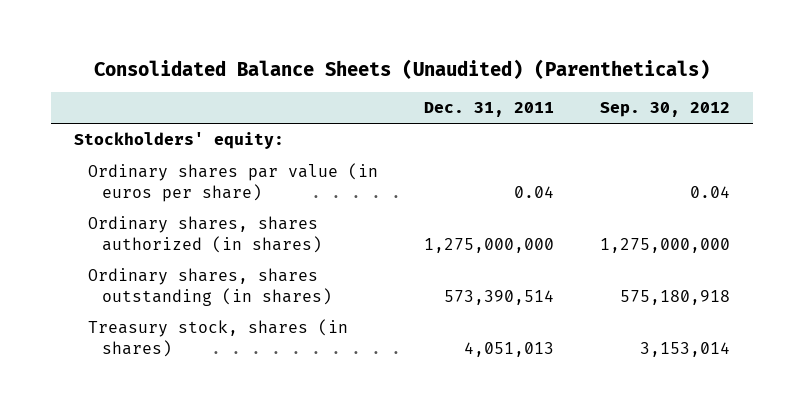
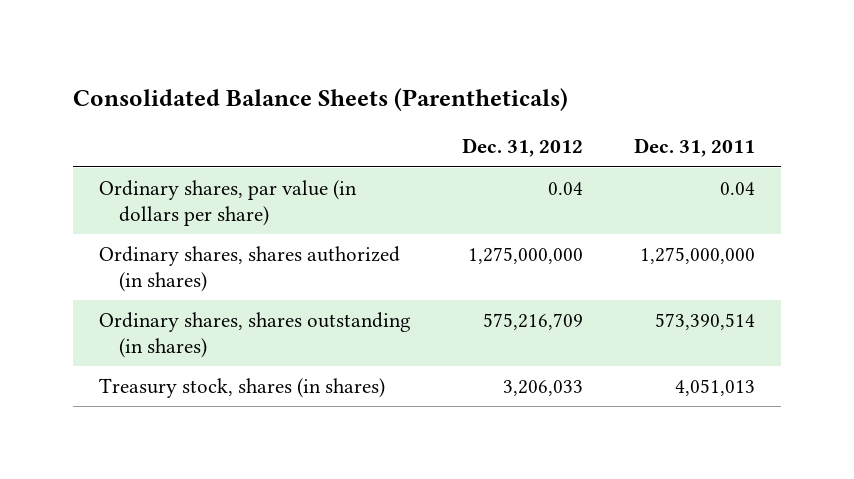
- Consolidated Balance Sheets (Unaudited) (Parentheticals)
+ Consolidated Balance Sheets (Parentheticals)
- | Dec. 31, 2011 | Sep. 30, 2012
+ | Dec. 31, 2012 | Dec. 31, 2011
- Stockholders' equity:
- Ordinary shares par value (in euros per share) | 0.04 | 0.04
+ Ordinary shares, par value (in dollars per share) | 0.04 | 0.04

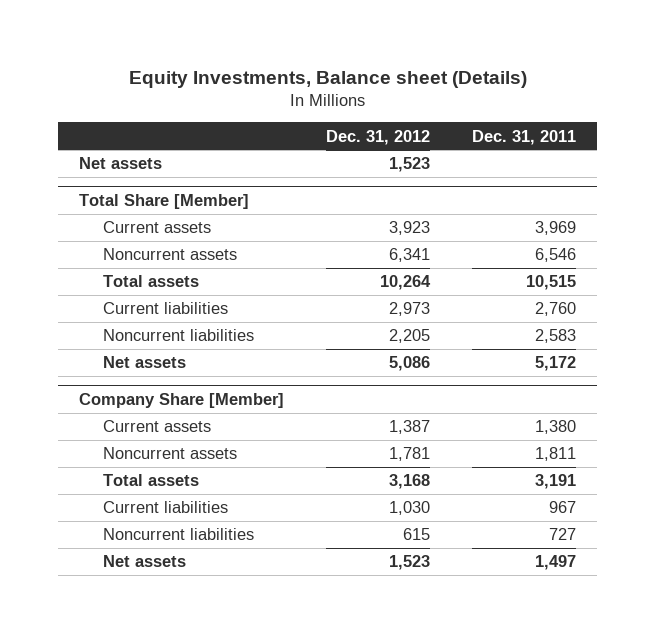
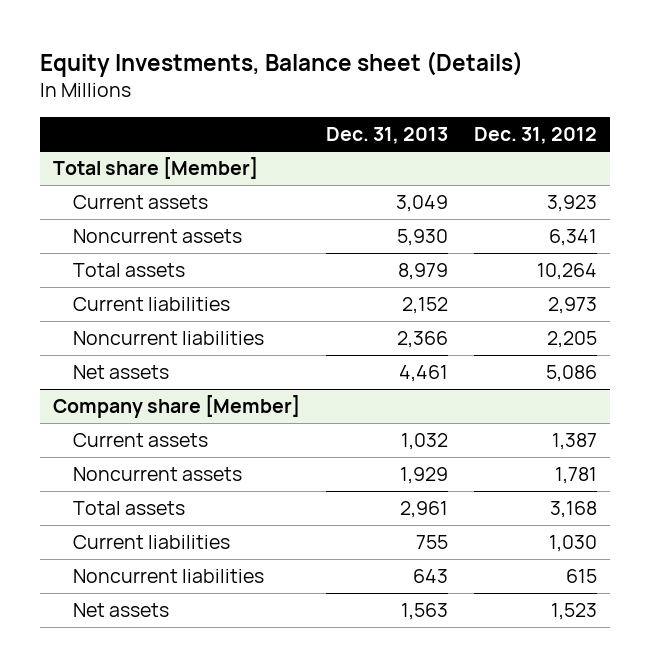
- | Dec. 31, 2012 | Dec. 31, 2011
+ | Dec. 31, 2013 | Dec. 31, 2012
- Net assets | 1,523 |
- Total Share [Member]
+ Total share [Member]
- Company Share [Member]
+ Company share [Member]

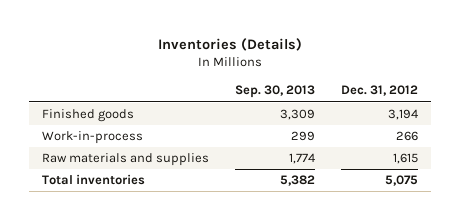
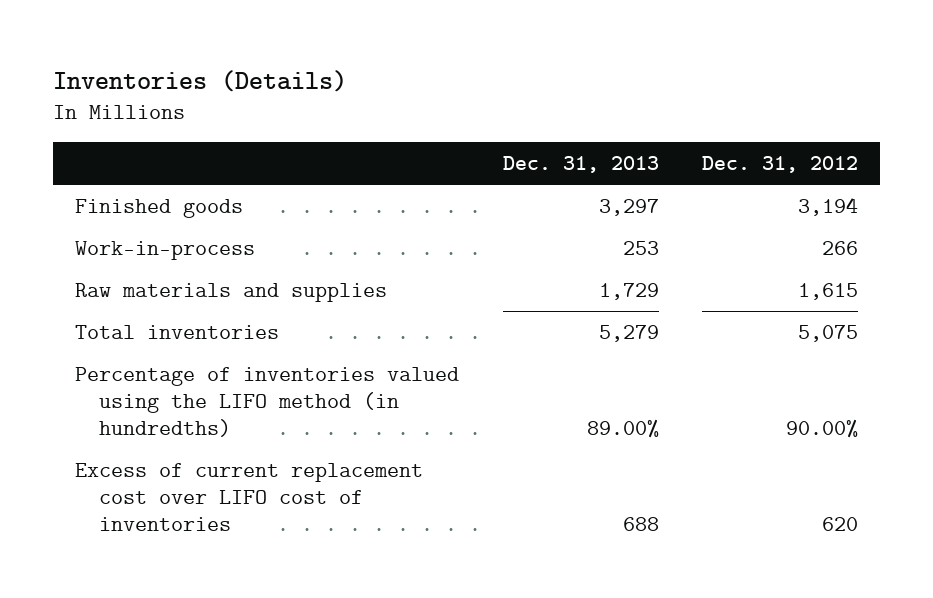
- | Sep. 30, 2013 | Dec. 31, 2012
+ | Dec. 31, 2013 | Dec. 31, 2012
+ Percentage of inventories valued using the LIFO method (in hundredths) | 89.00% | 90.00%
+ Excess of current replacement cost over LIFO cost of inventories | 688 | 620

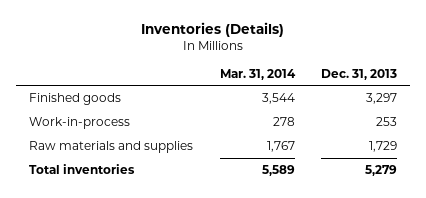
- | Dec. 31, 2013 | Dec. 31, 2012
+ | Mar. 31, 2014 | Dec. 31, 2013
- Percentage of inventories valued using the LIFO method (in hundredths) | 89.00% | 90.00%
- Excess of current replacement cost over LIFO cost of inventories | 688 | 620

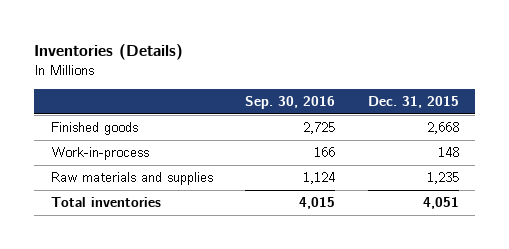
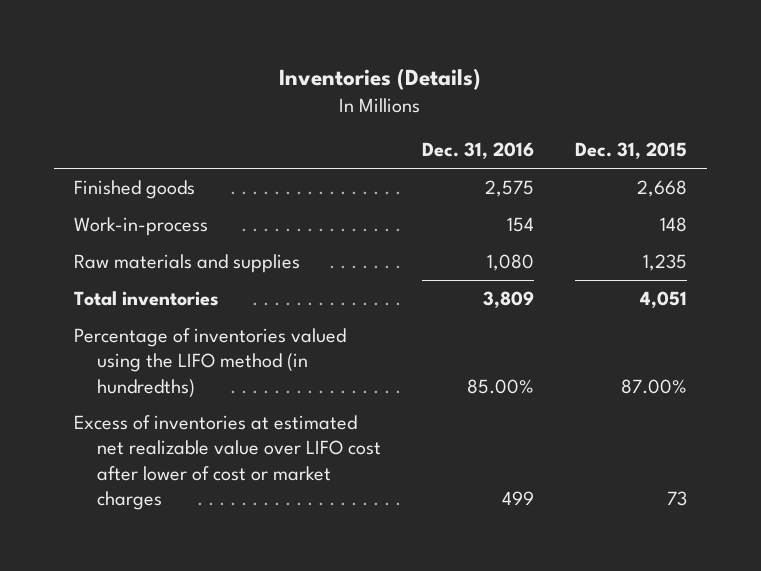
- | Sep. 30, 2016 | Dec. 31, 2015
+ | Dec. 31, 2016 | Dec. 31, 2015
+ Percentage of inventories valued using the LIFO method (in hundredths) | 85.00% | 87.00%
+ Excess of inventories at estimated net realizable value over LIFO cost after lower of cost or market charges | 499 | 73

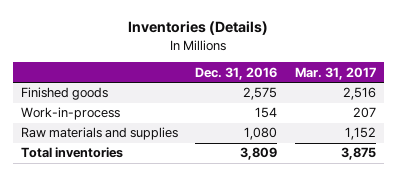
- | Dec. 31, 2016 | Dec. 31, 2015
+ | Dec. 31, 2016 | Mar. 31, 2017
- Percentage of inventories valued using the LIFO method (in hundredths) | 85.00% | 87.00%
- Excess of inventories at estimated net realizable value over LIFO cost after lower of cost or market charges | 499 | 73

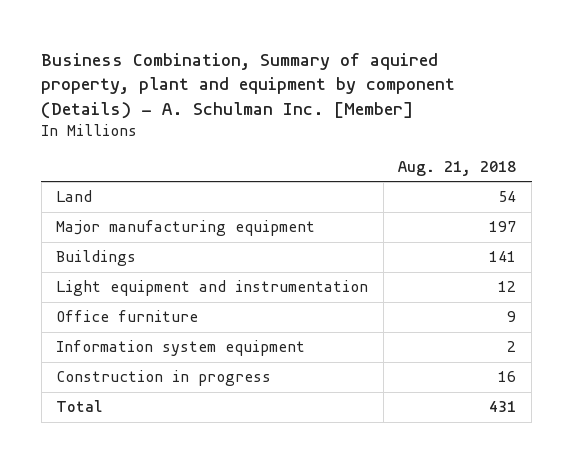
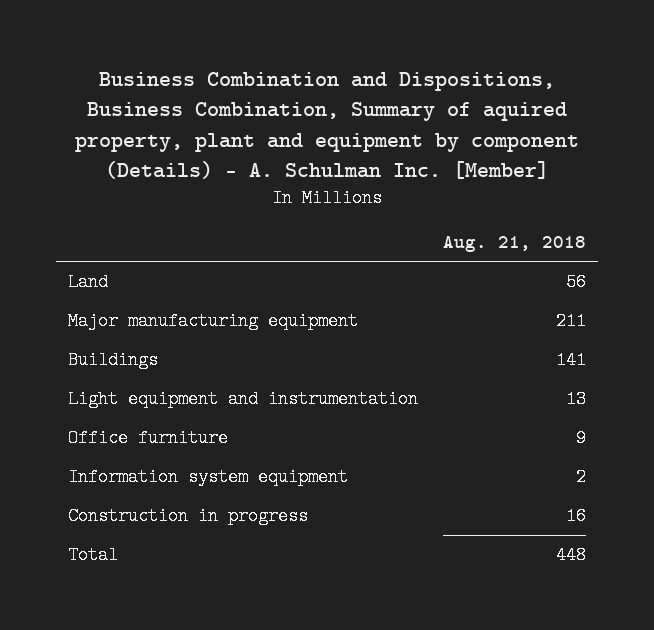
- Business Combination, Summary of aquired property, plant and equipment by component (Details) - A. Schulman Inc. [Member]
+ Business Combination and Dispositions, Business Combination, Summary of aquired property, plant and equipment by component (Details) - A. Schulman Inc. [Member]
- Land | 54
- Major manufacturing equipment | 197
+ Land | 56
+ Major manufacturing equipment | 211
- Light equipment and instrumentation | 12
+ Light equipment and instrumentation | 13
- Total | 431
+ Total | 448

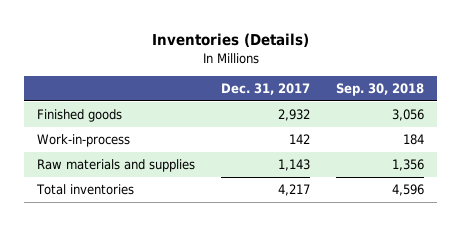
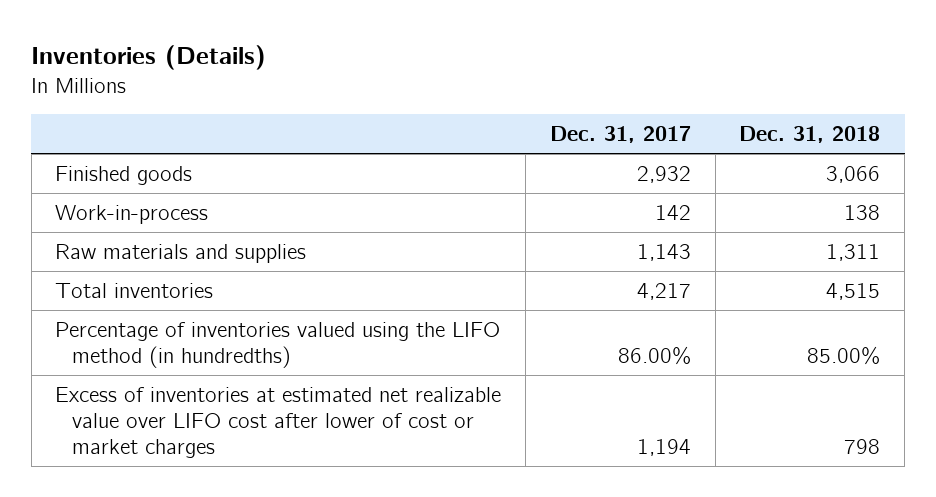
- | Dec. 31, 2017 | Sep. 30, 2018
+ | Dec. 31, 2017 | Dec. 31, 2018
+ Percentage of inventories valued using the LIFO method (in hundredths) | 86.00% | 85.00%
+ Excess of inventories at estimated net realizable value over LIFO cost after lower of cost or market charges | 1,194 | 798

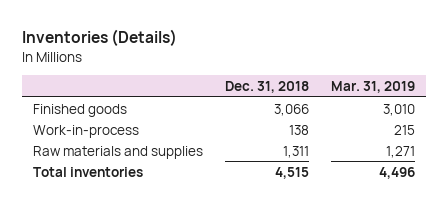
- | Dec. 31, 2017 | Dec. 31, 2018
+ | Dec. 31, 2018 | Mar. 31, 2019
- Percentage of inventories valued using the LIFO method (in hundredths) | 86.00% | 85.00%
- Excess of inventories at estimated net realizable value over LIFO cost after lower of cost or market charges | 1,194 | 798

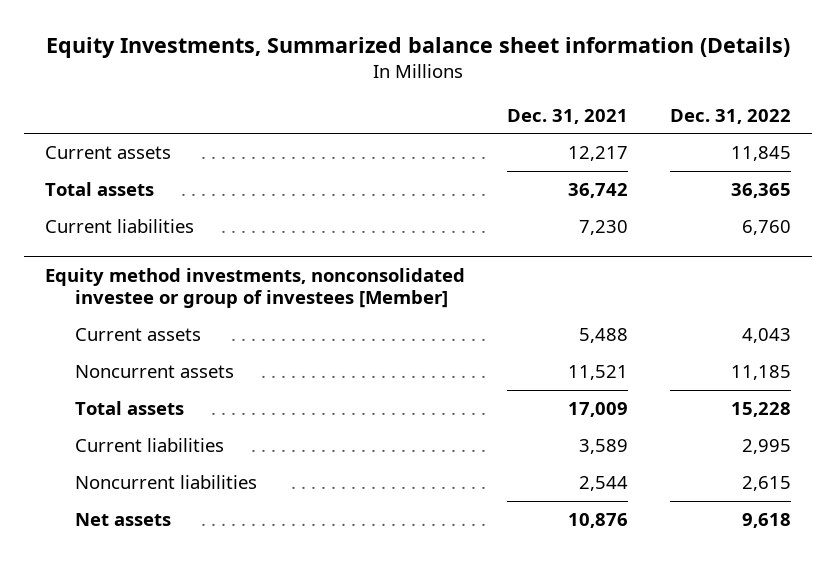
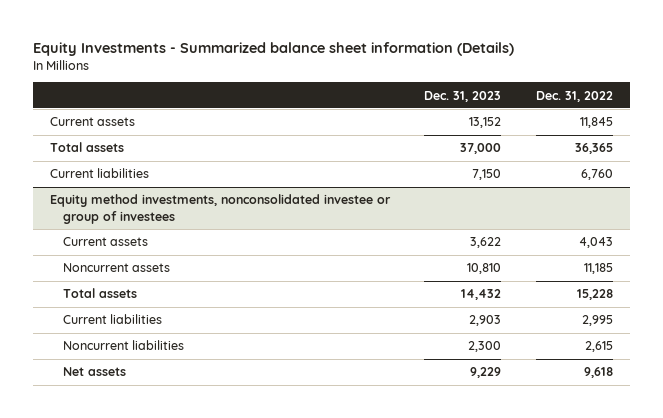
- Equity Investments, Summarized balance sheet information (Details)
+ Equity Investments - Summarized balance sheet information (Details)
- | Dec. 31, 2021 | Dec. 31, 2022
+ | Dec. 31, 2023 | Dec. 31, 2022
- Equity method investments, nonconsolidated investee or group of investees [Member]
+ Equity method investments, nonconsolidated investee or group of investees

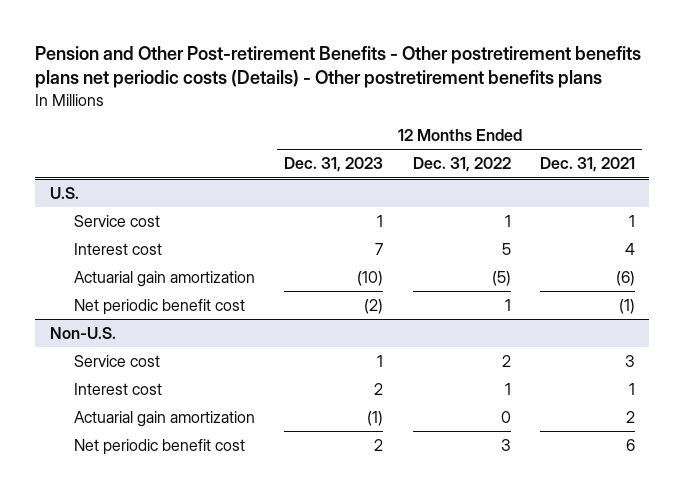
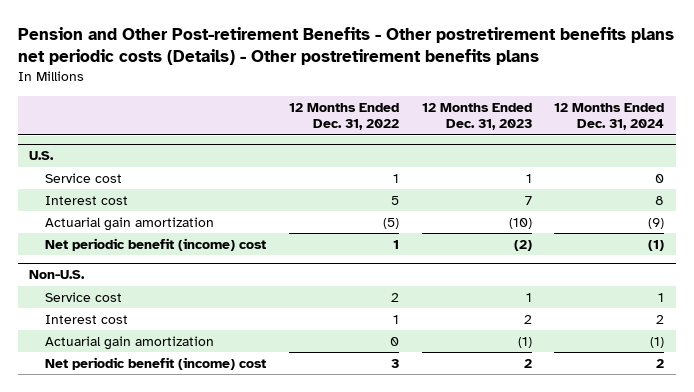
- | 12 Months Ended Dec. 31, 2023 | 12 Months Ended Dec. 31, 2022 | 12 Months Ended Dec. 31, 2021
+ | 12 Months Ended Dec. 31, 2022 | 12 Months Ended Dec. 31, 2023 | 12 Months Ended Dec. 31, 2024
@ U.S.
- Net periodic benefit cost | (2) | 1 | (1)
+ Net periodic benefit (income) cost | 1 | (2) | (1)
@ Non-U.S.
- Net periodic benefit cost | 2 | 3 | 6
+ Net periodic benefit (income) cost | 3 | 2 | 2

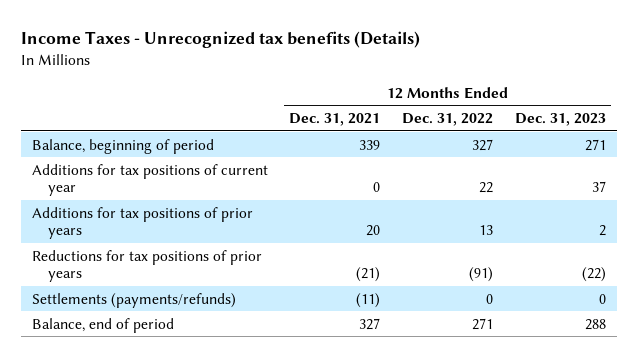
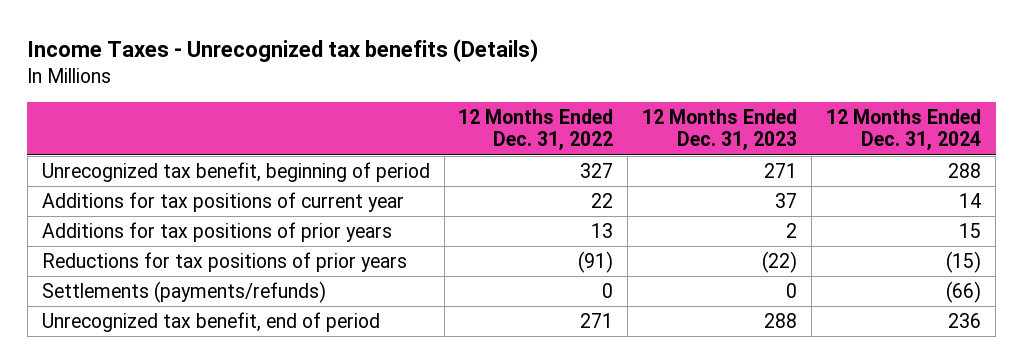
- | 12 Months Ended Dec. 31, 2021 | 12 Months Ended Dec. 31, 2022 | 12 Months Ended Dec. 31, 2023
+ | 12 Months Ended Dec. 31, 2022 | 12 Months Ended Dec. 31, 2023 | 12 Months Ended Dec. 31, 2024
- Balance, beginning of period | 339 | 327 | 271
+ Unrecognized tax benefit, beginning of period | 327 | 271 | 288
- Balance, end of period | 327 | 271 | 288
+ Unrecognized tax benefit, end of period | 271 | 288 | 236

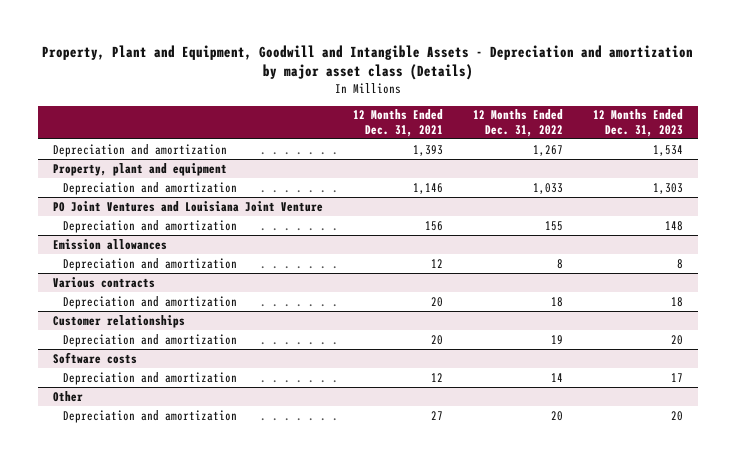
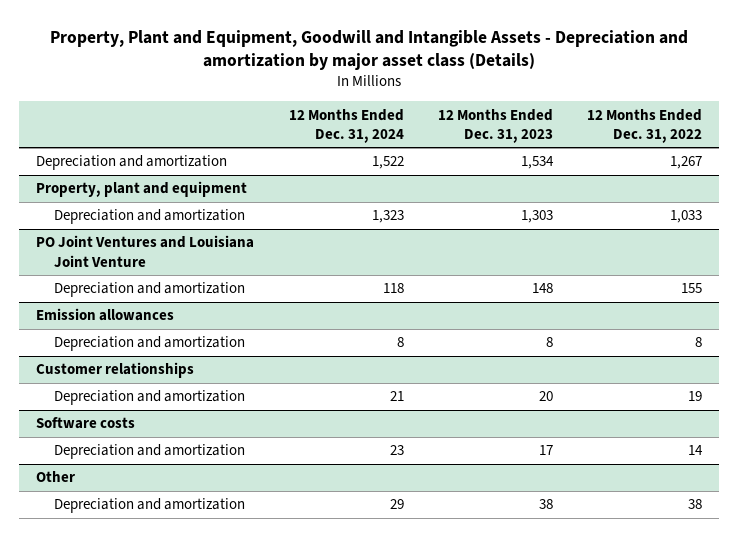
- | 12 Months Ended Dec. 31, 2021 | 12 Months Ended Dec. 31, 2022 | 12 Months Ended Dec. 31, 2023
+ | 12 Months Ended Dec. 31, 2024 | 12 Months Ended Dec. 31, 2023 | 12 Months Ended Dec. 31, 2022
- Various contracts
- Depreciation and amortization | 20 | 18 | 18
@ Other
- Depreciation and amortization | 27 | 20 | 20
+ Depreciation and amortization | 29 | 38 | 38

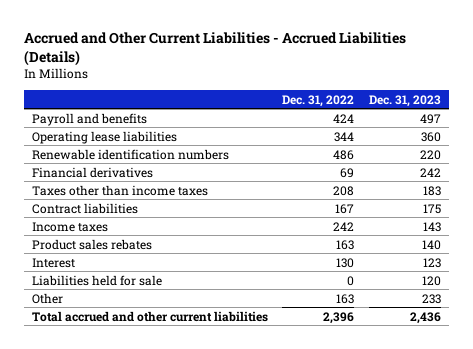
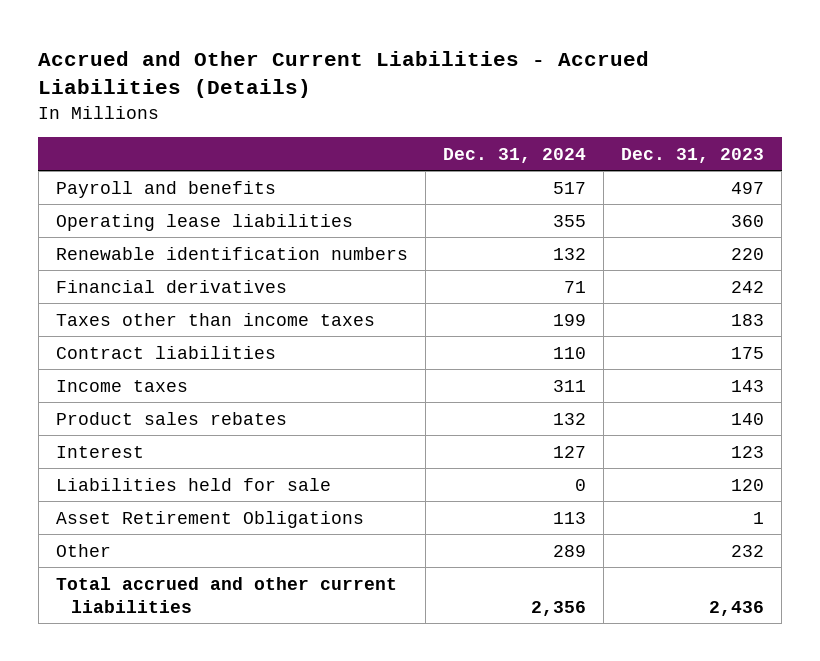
- | Dec. 31, 2022 | Dec. 31, 2023
+ | Dec. 31, 2024 | Dec. 31, 2023
- Other | 163 | 233
+ Asset Retirement Obligations | 113 | 1
+ Other | 289 | 232

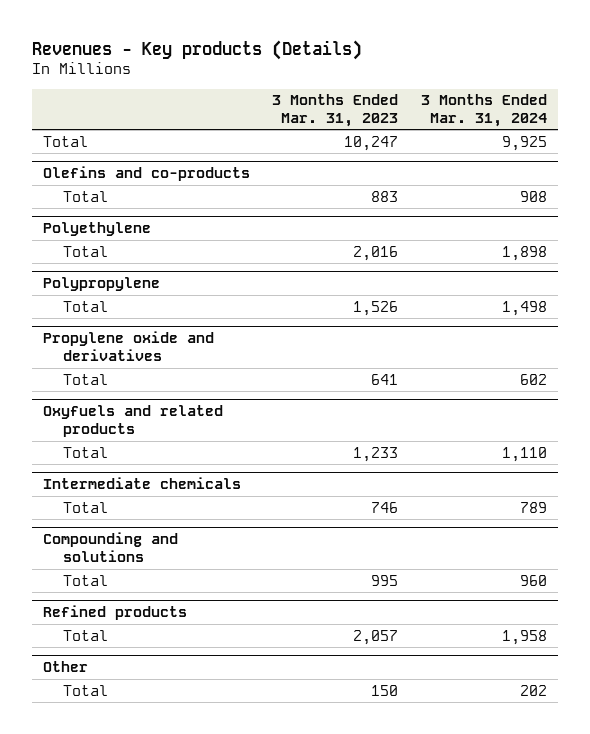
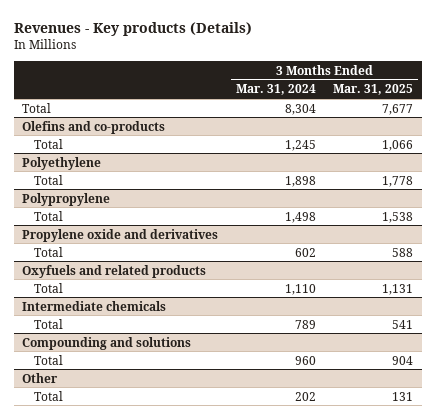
- | 3 Months Ended Mar. 31, 2023 | 3 Months Ended Mar. 31, 2024
+ | 3 Months Ended Mar. 31, 2024 | 3 Months Ended Mar. 31, 2025
- Total | 10,247 | 9,925
+ Total | 8,304 | 7,677
@ Olefins and co-products
- Total | 883 | 908
+ Total | 1,245 | 1,066
- Refined products
- Total | 2,057 | 1,958

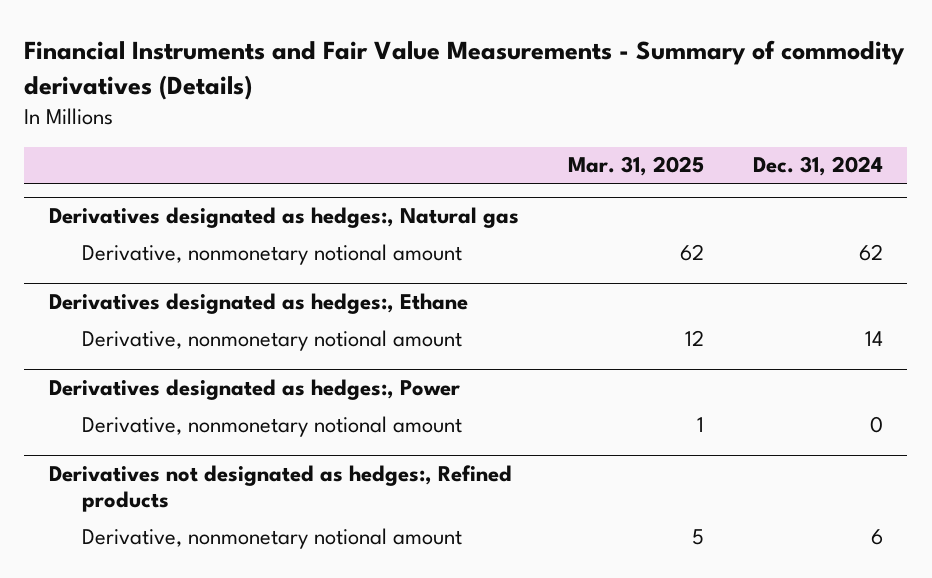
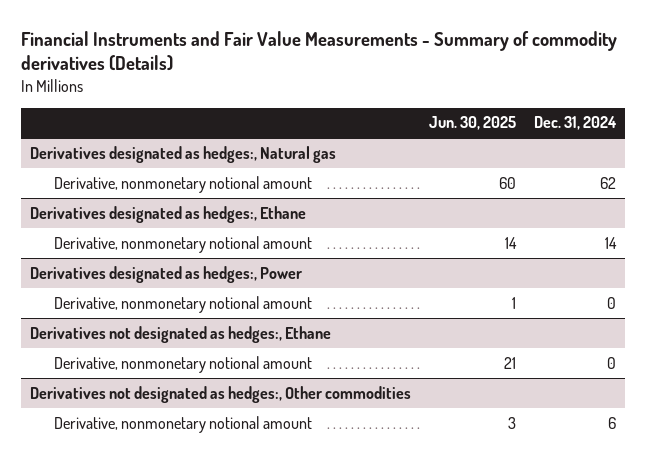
- | Mar. 31, 2025 | Dec. 31, 2024
+ | Jun. 30, 2025 | Dec. 31, 2024
- Derivatives not designated as hedges:, Refined products
+ Derivatives not designated as hedges:, Ethane
+ Derivative, nonmonetary notional amount | 21 | 0
+ Derivatives not designated as hedges:, Other commodities

